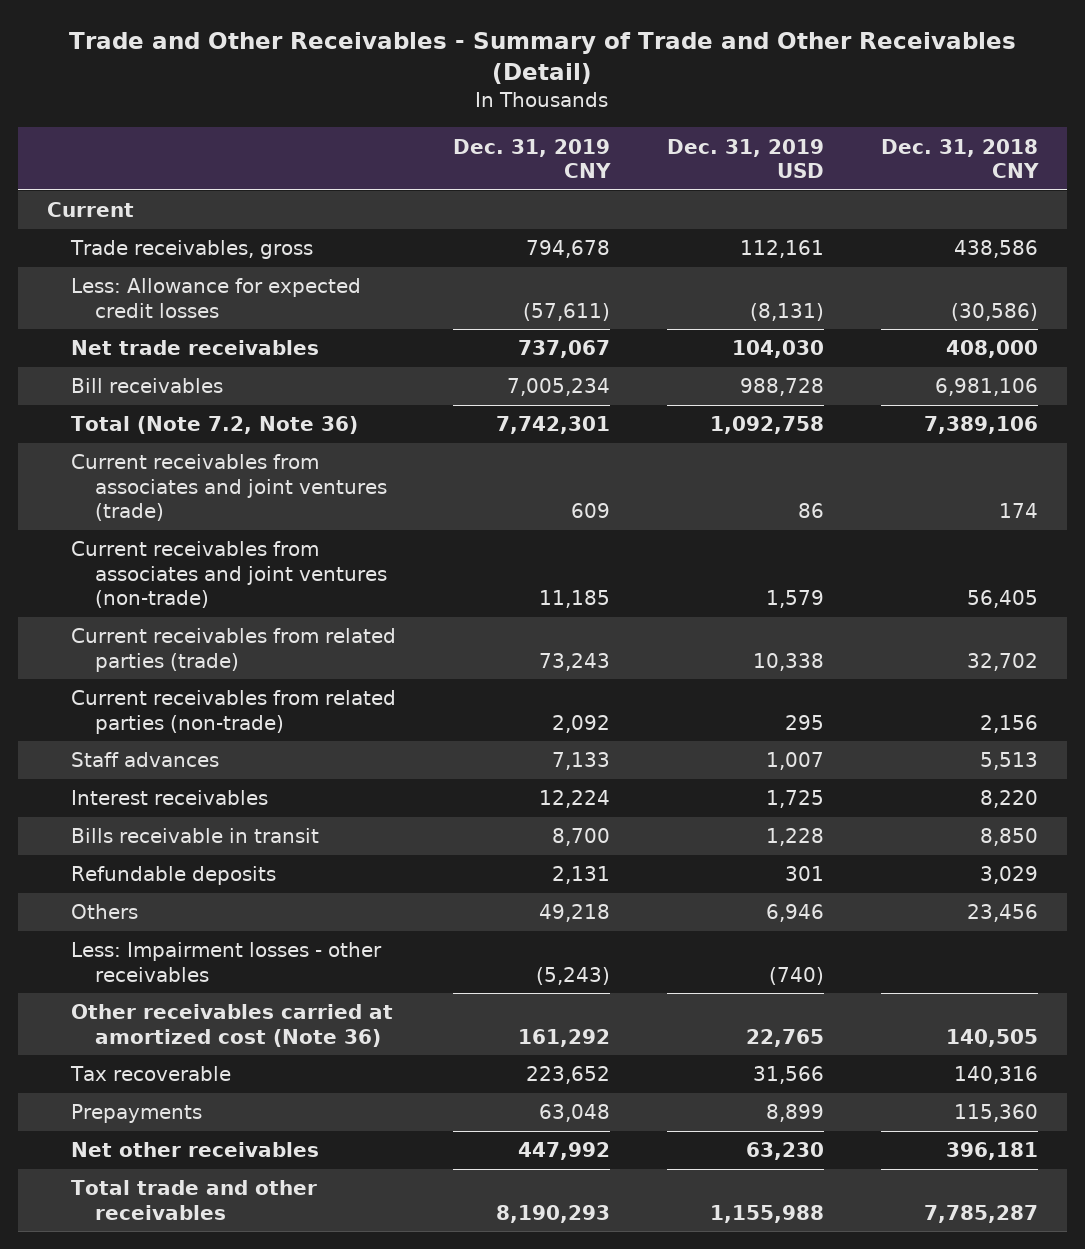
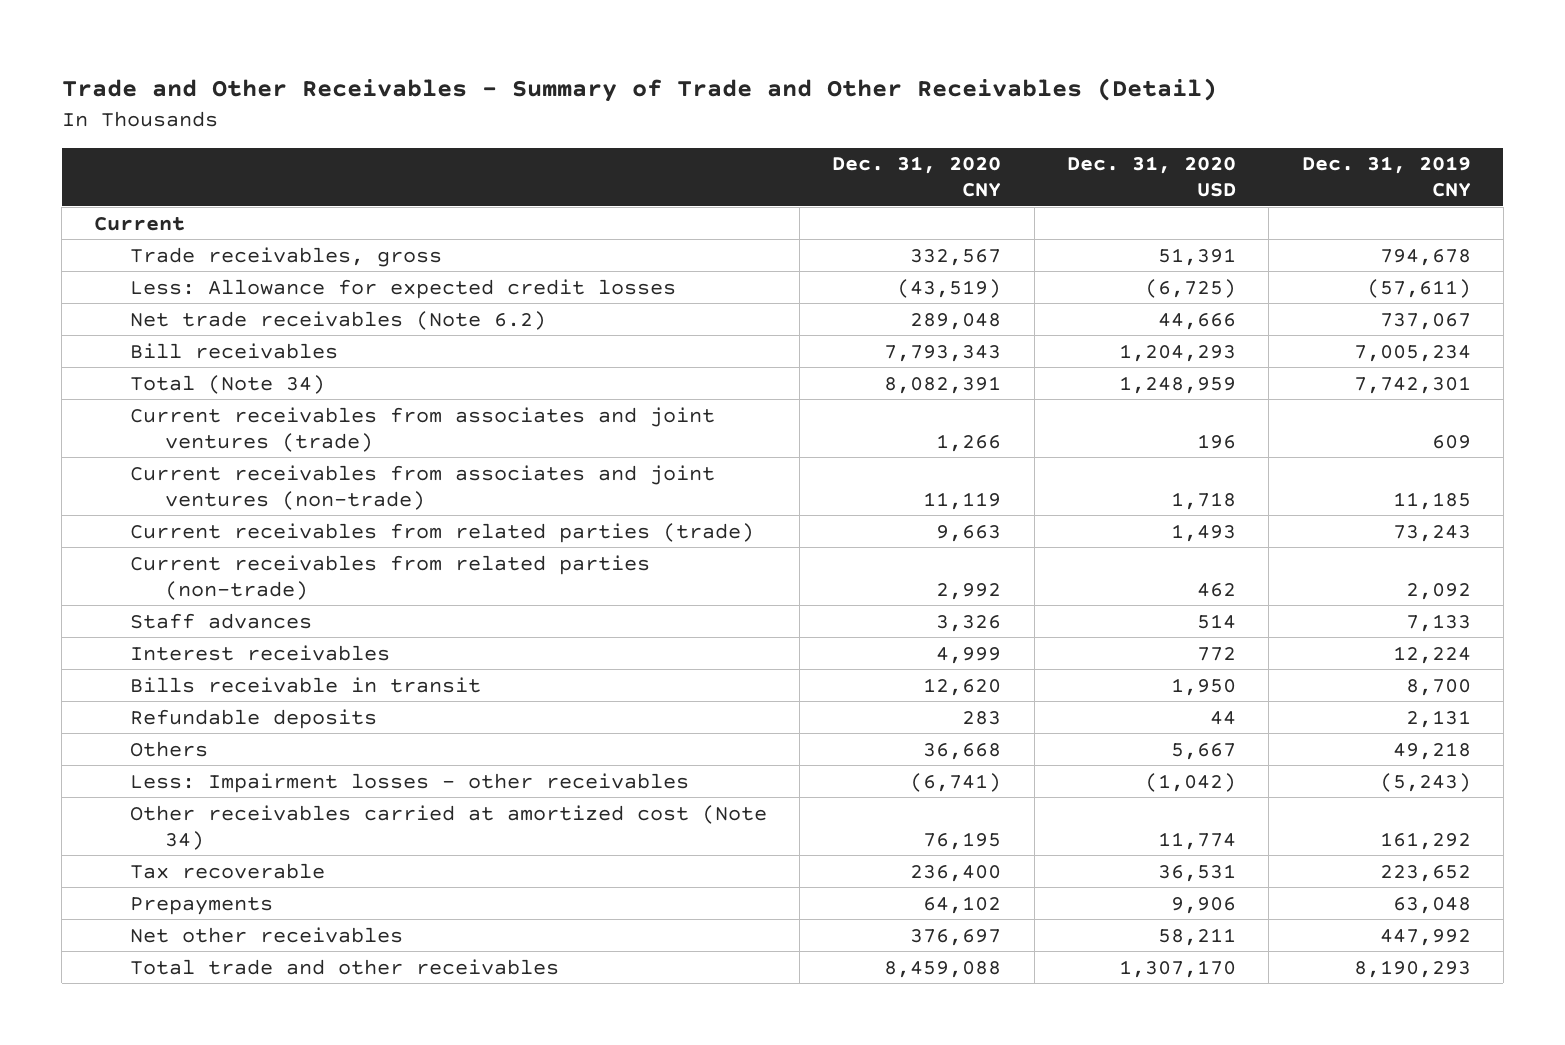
- | Dec. 31, 2019 CNY | Dec. 31, 2019 USD | Dec. 31, 2018 CNY
+ | Dec. 31, 2020 CNY | Dec. 31, 2020 USD | Dec. 31, 2019 CNY
- Net trade receivables | 737,067 | 104,030 | 408,000
+ Net trade receivables (Note 6.2) | 289,048 | 44,666 | 737,067
- Total (Note 7.2, Note 36) | 7,742,301 | 1,092,758 | 7,389,106
+ Total (Note 34) | 8,082,391 | 1,248,959 | 7,742,301
- Other receivables carried at amortized cost (Note 36) | 161,292 | 22,765 | 140,505
+ Other receivables carried at amortized cost (Note 34) | 76,195 | 11,774 | 161,292

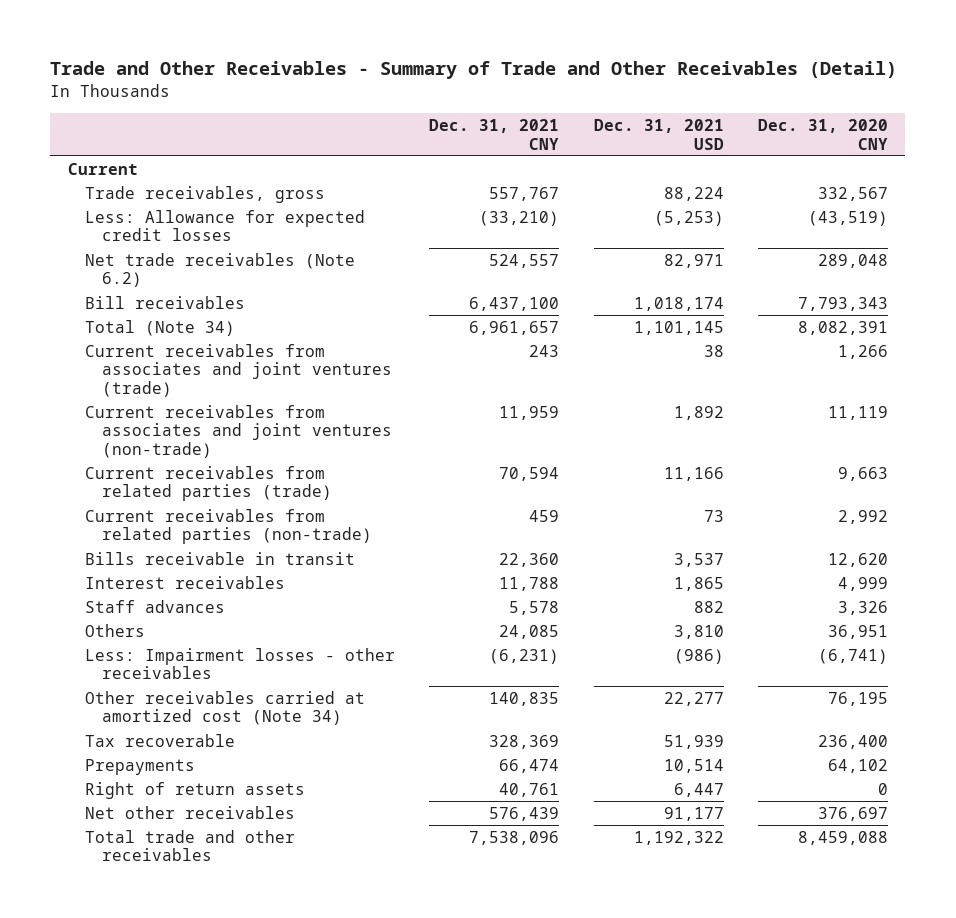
- | Dec. 31, 2020 CNY | Dec. 31, 2020 USD | Dec. 31, 2019 CNY
+ | Dec. 31, 2021 CNY | Dec. 31, 2021 USD | Dec. 31, 2020 CNY
- Refundable deposits | 283 | 44 | 2,131
- Others | 36,668 | 5,667 | 49,218
moved down: Interest receivables | 11,788 | 1,865 | 4,999
moved down: Staff advances | 5,578 | 882 | 3,326
+ Others | 24,085 | 3,810 | 36,951
+ Right of return assets | 40,761 | 6,447 | 0

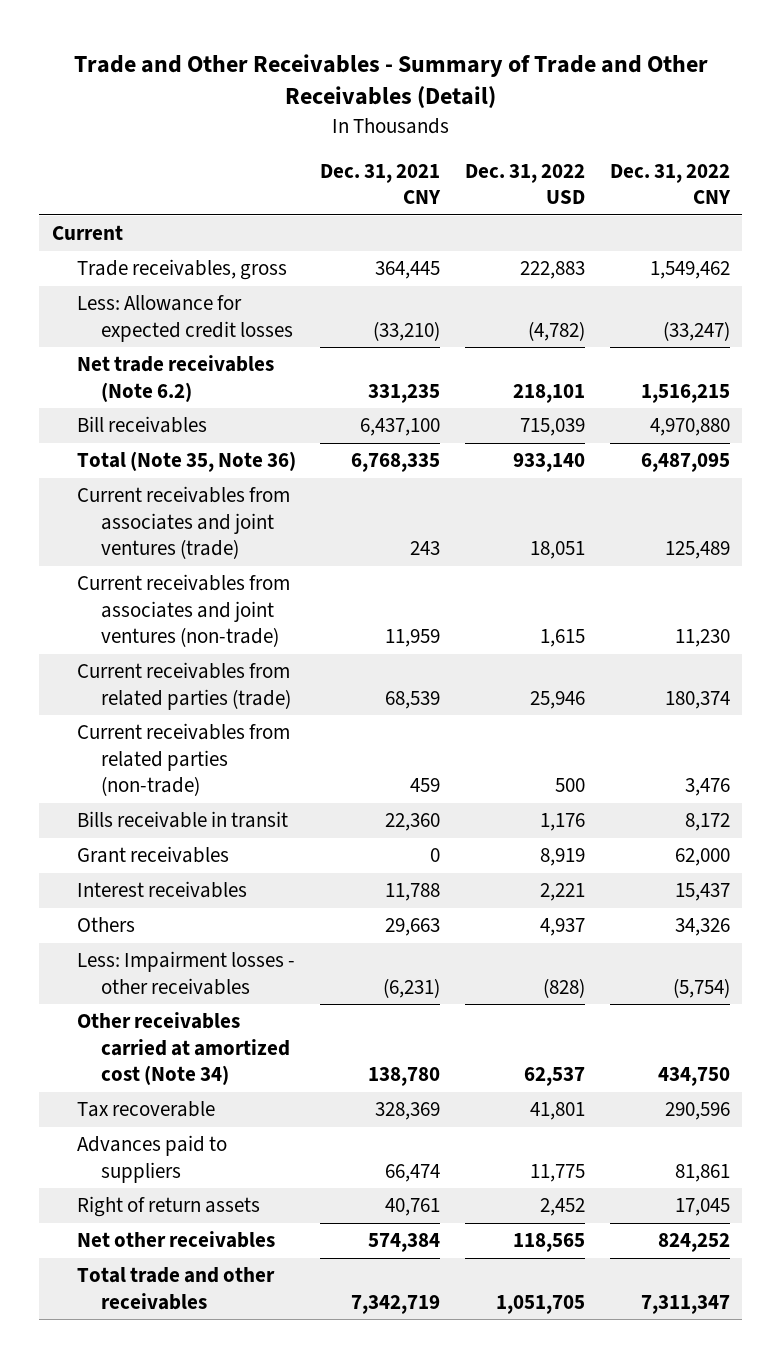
- | Dec. 31, 2021 CNY | Dec. 31, 2021 USD | Dec. 31, 2020 CNY
+ | Dec. 31, 2021 CNY | Dec. 31, 2022 USD | Dec. 31, 2022 CNY
- Trade receivables, gross | 557,767 | 88,224 | 332,567
+ Trade receivables, gross | 364,445 | 222,883 | 1,549,462
- Net trade receivables (Note 6.2) | 524,557 | 82,971 | 289,048
+ Net trade receivables (Note 6.2) | 331,235 | 218,101 | 1,516,215
- Total (Note 34) | 6,961,657 | 1,101,145 | 8,082,391
+ Total (Note 35, Note 36) | 6,768,335 | 933,140 | 6,487,095
- Current receivables from related parties (trade) | 70,594 | 11,166 | 9,663
+ Current receivables from related parties (trade) | 68,539 | 25,946 | 180,374
+ Grant receivables | 0 | 8,919 | 62,000
- Staff advances | 5,578 | 882 | 3,326
- Others | 24,085 | 3,810 | 36,951
+ Others | 29,663 | 4,937 | 34,326
- Other receivables carried at amortized cost (Note 34) | 140,835 | 22,277 | 76,195
+ Other receivables carried at amortized cost (Note 34) | 138,780 | 62,537 | 434,750
- Prepayments | 66,474 | 10,514 | 64,102
+ Advances paid to suppliers | 66,474 | 11,775 | 81,861
- Net other receivables | 576,439 | 91,177 | 376,697
- Total trade and other receivables | 7,538,096 | 1,192,322 | 8,459,088
+ Net other receivables | 574,384 | 118,565 | 824,252
+ Total trade and other receivables | 7,342,719 | 1,051,705 | 7,311,347

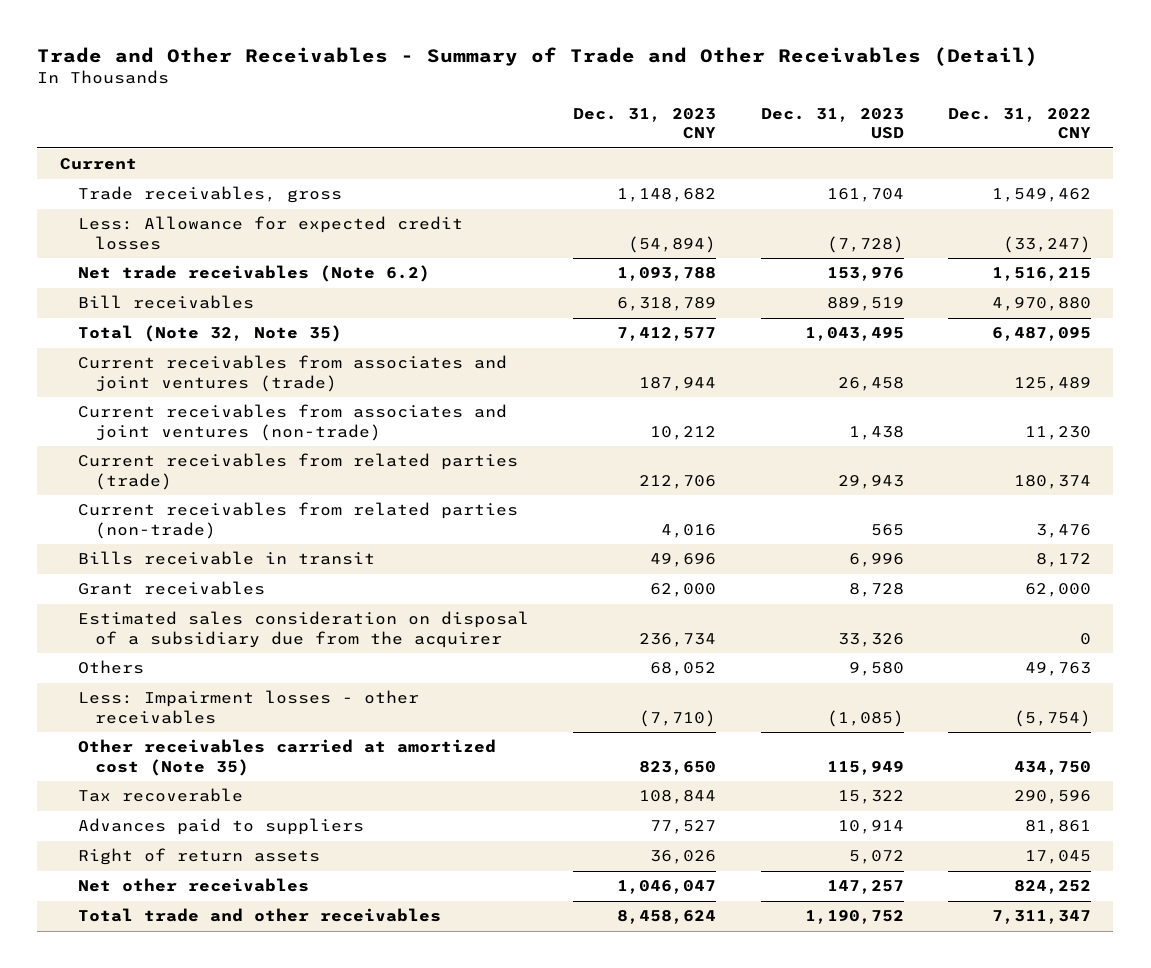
- | Dec. 31, 2021 CNY | Dec. 31, 2022 USD | Dec. 31, 2022 CNY
+ | Dec. 31, 2023 CNY | Dec. 31, 2023 USD | Dec. 31, 2022 CNY
- Total (Note 35, Note 36) | 6,768,335 | 933,140 | 6,487,095
+ Total (Note 32, Note 35) | 7,412,577 | 1,043,495 | 6,487,095
- Interest receivables | 11,788 | 2,221 | 15,437
- Others | 29,663 | 4,937 | 34,326
+ Estimated sales consideration on disposal of a subsidiary due from the acquirer | 236,734 | 33,326 | 0
+ Others | 68,052 | 9,580 | 49,763
- Other receivables carried at amortized cost (Note 34) | 138,780 | 62,537 | 434,750
+ Other receivables carried at amortized cost (Note 35) | 823,650 | 115,949 | 434,750

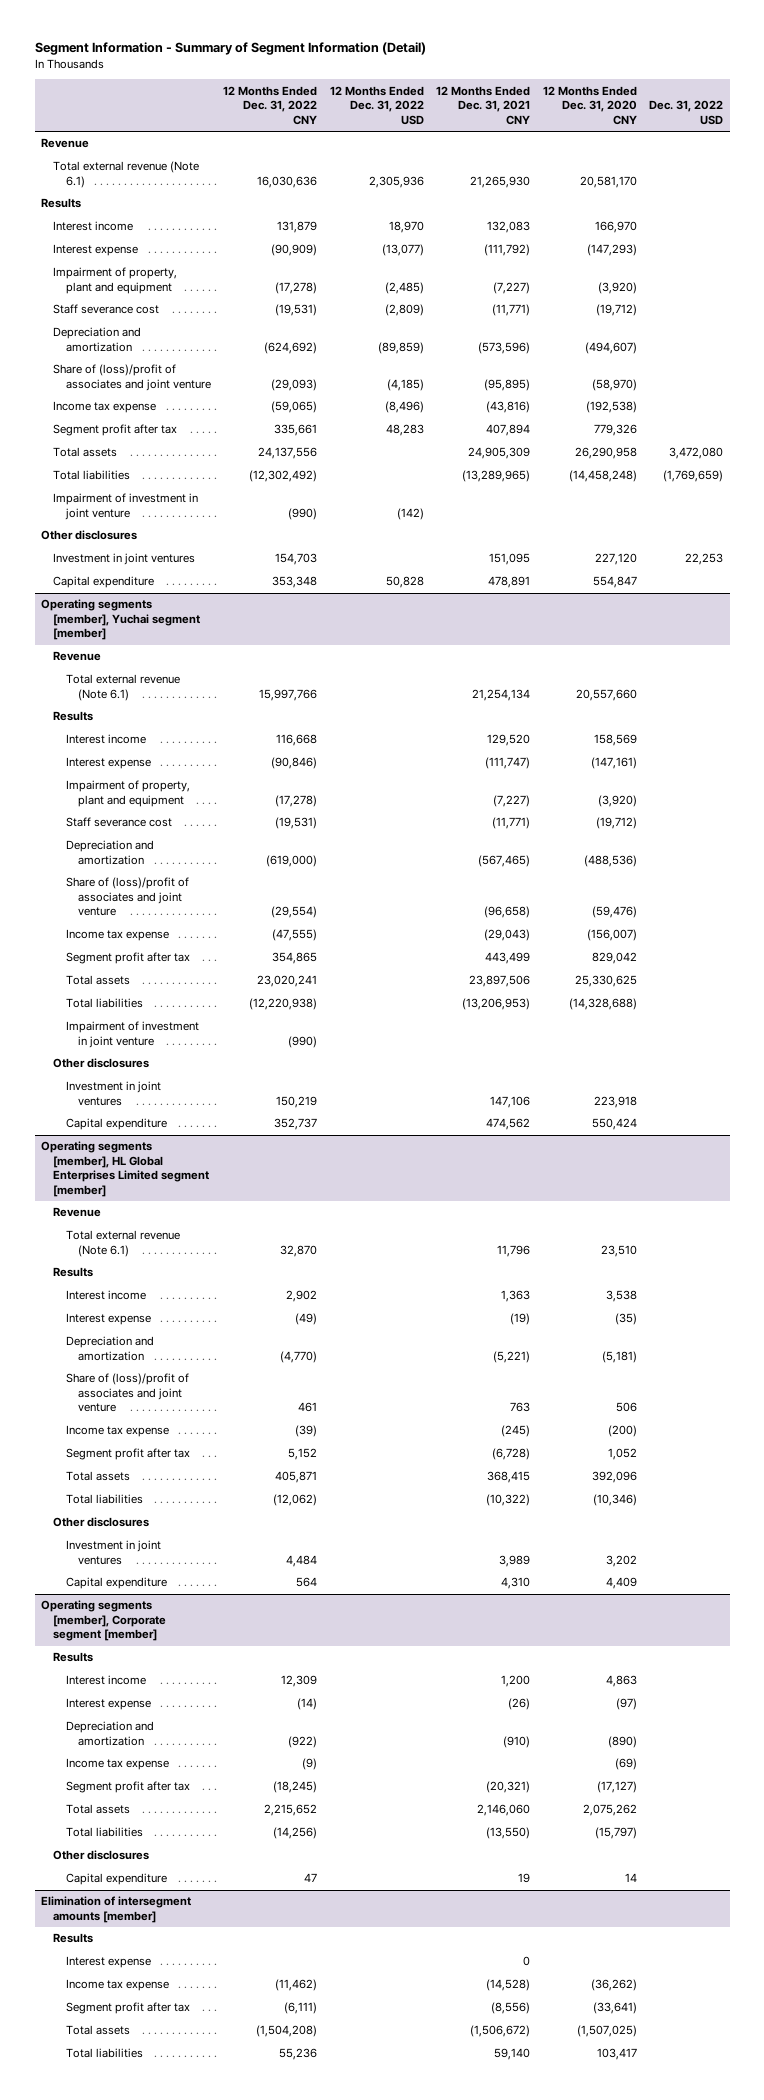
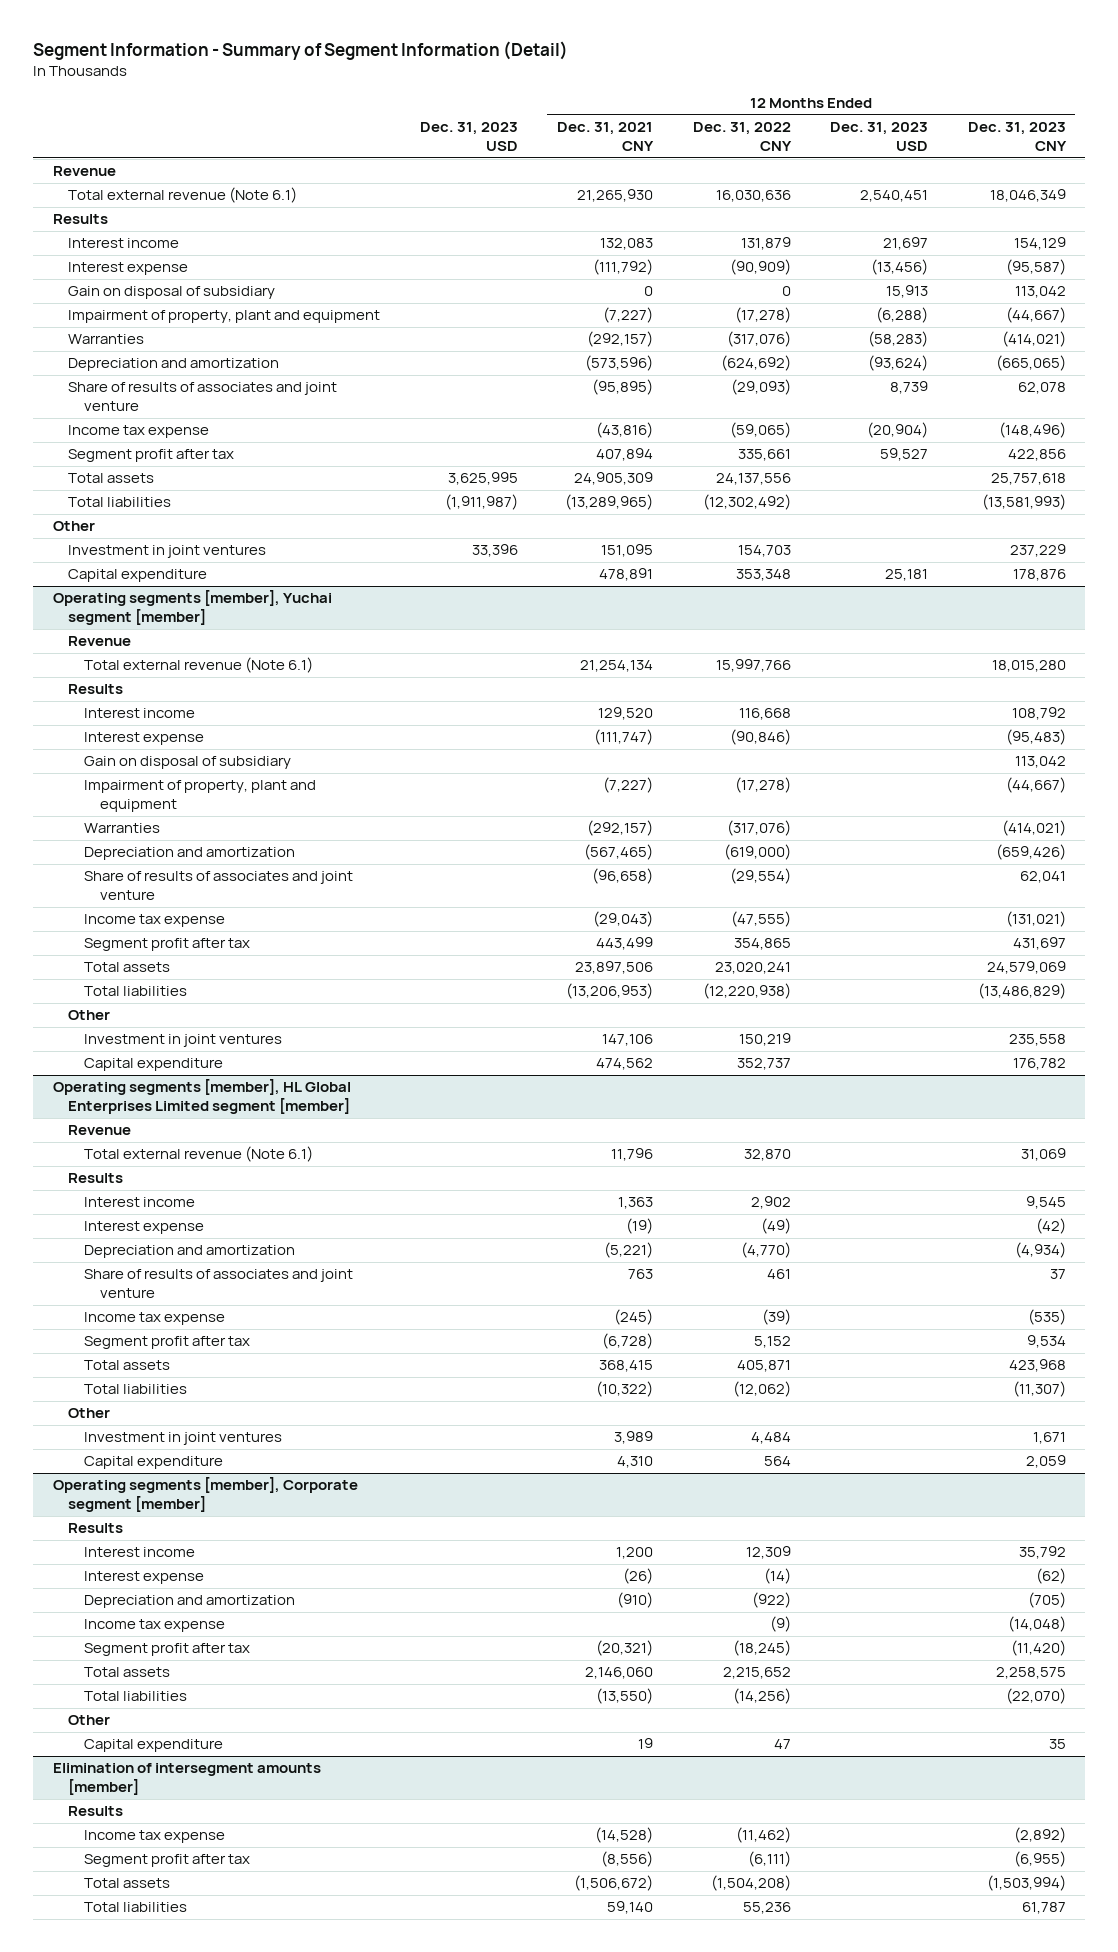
- | 12 Months Ended Dec. 31, 2022 CNY | 12 Months Ended Dec. 31, 2022 USD | 12 Months Ended Dec. 31, 2021 CNY | 12 Months Ended Dec. 31, 2020 CNY | Dec. 31, 2022 USD
+ | Dec. 31, 2023 USD | 12 Months Ended Dec. 31, 2021 CNY | 12 Months Ended Dec. 31, 2022 CNY | 12 Months Ended Dec. 31, 2023 USD | 12 Months Ended Dec. 31, 2023 CNY
+ Gain on disposal of subsidiary | | 0 | 0 | 15,913 | 113,042
- Staff severance cost | (19,531) | (2,809) | (11,771) | (19,712) |
+ Warranties | | (292,157) | (317,076) | (58,283) | (414,021)
- Share of (loss)/profit of associates and joint venture | (29,093) | (4,185) | (95,895) | (58,970) |
+ Share of results of associates and joint venture | | (95,895) | (29,093) | 8,739 | 62,078
- Impairment of investment in joint venture | (990) | (142) | | |
- Other disclosures
+ Other
@ Operating segments [member], Yuchai segment [member]
+ Gain on disposal of subsidiary | | | | | 113,042
- Staff severance cost | (19,531) | | (11,771) | (19,712) |
+ Warranties | | (292,157) | (317,076) | | (414,021)
- Share of (loss)/profit of associates and joint venture | (29,554) | | (96,658) | (59,476) |
+ Share of results of associates and joint venture | | (96,658) | (29,554) | | 62,041
- Impairment of investment in joint venture | (990) | | | |
- Other disclosures
+ Other
@ Operating segments [member], HL Global Enterprises Limited segment [member]
- Share of (loss)/profit of associates and joint venture | 461 | | 763 | 506 |
+ Share of results of associates and joint venture | | 763 | 461 | | 37
- Other disclosures
+ Other
@ Operating segments [member], Corporate segment [member]
- Other disclosures
+ Other
@ Elimination of intersegment amounts [member]
- Interest expense | | | 0 | |

